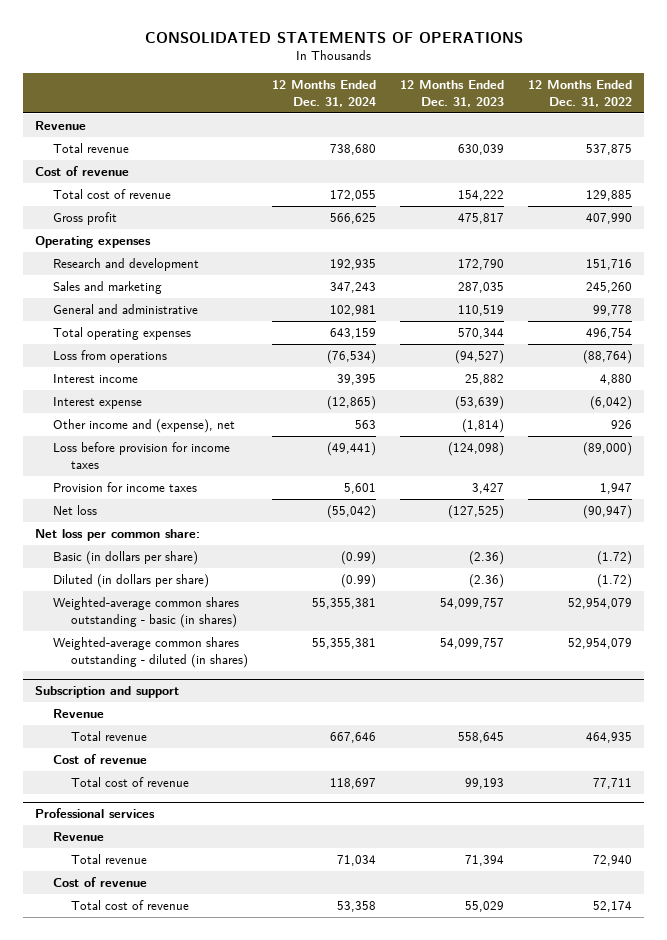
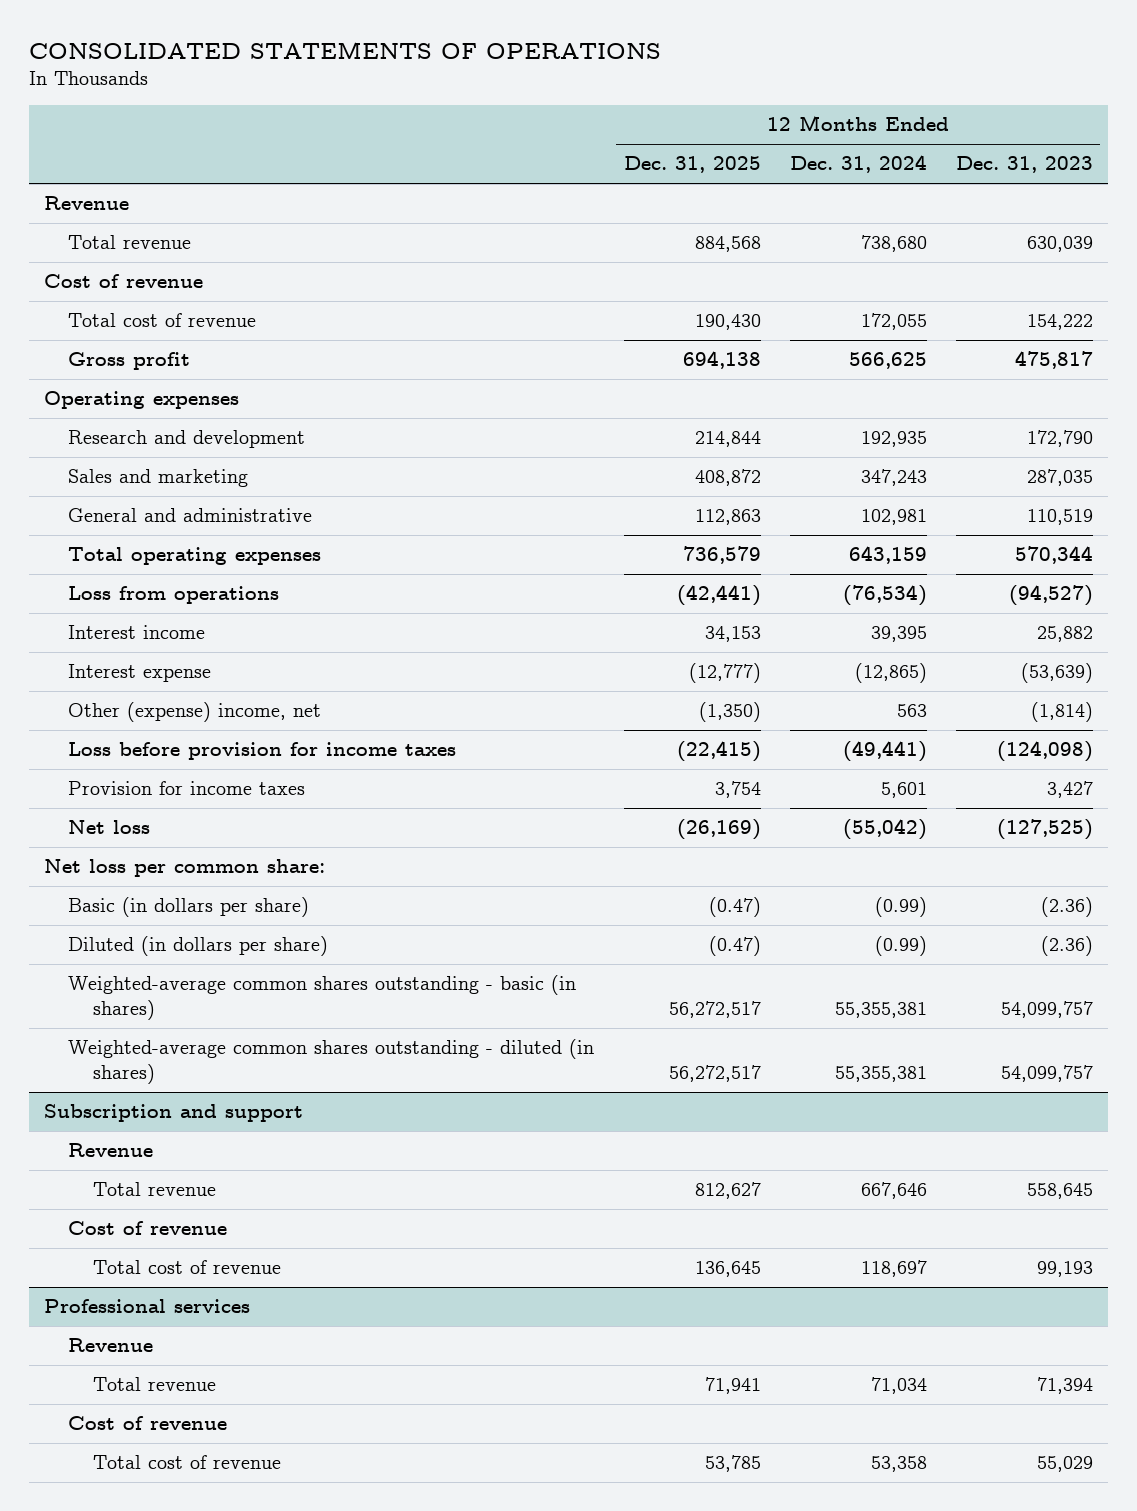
- | 12 Months Ended Dec. 31, 2024 | 12 Months Ended Dec. 31, 2023 | 12 Months Ended Dec. 31, 2022
+ | 12 Months Ended Dec. 31, 2025 | 12 Months Ended Dec. 31, 2024 | 12 Months Ended Dec. 31, 2023
- Other income and (expense), net | 563 | (1,814) | 926
+ Other (expense) income, net | (1,350) | 563 | (1,814)

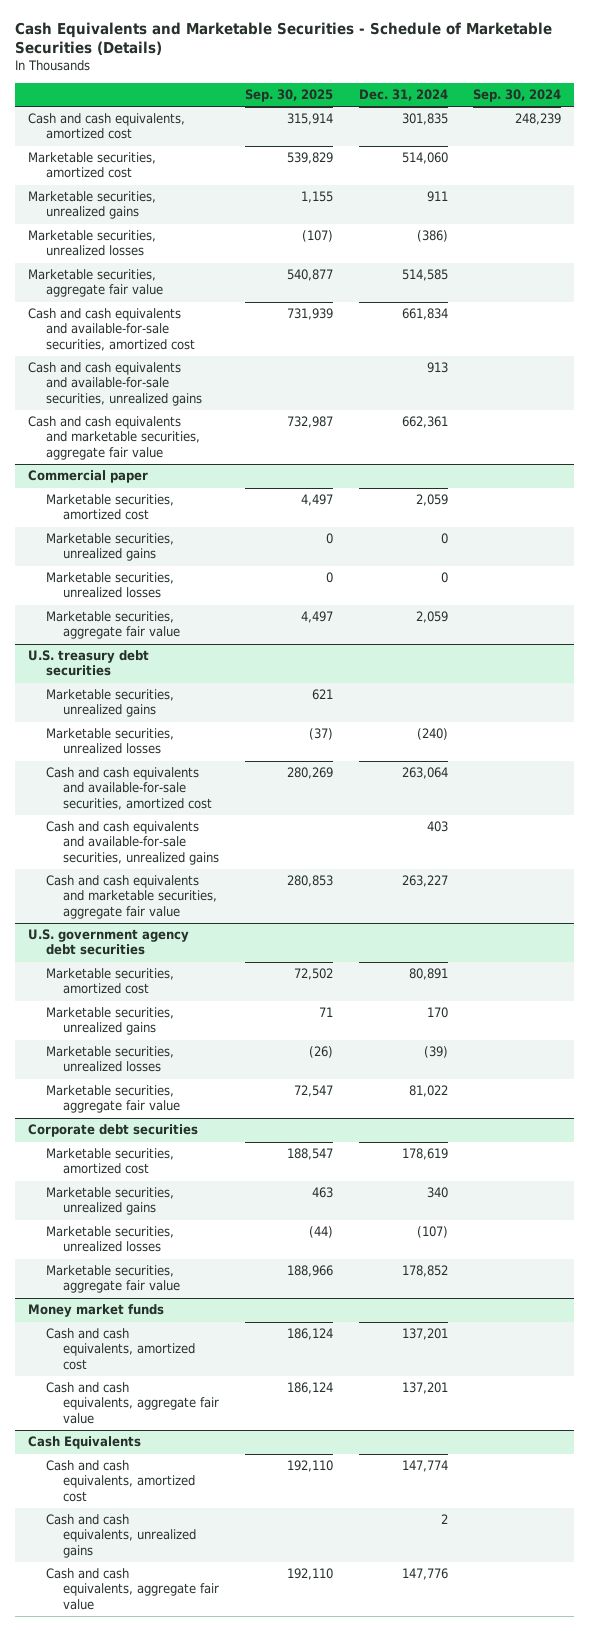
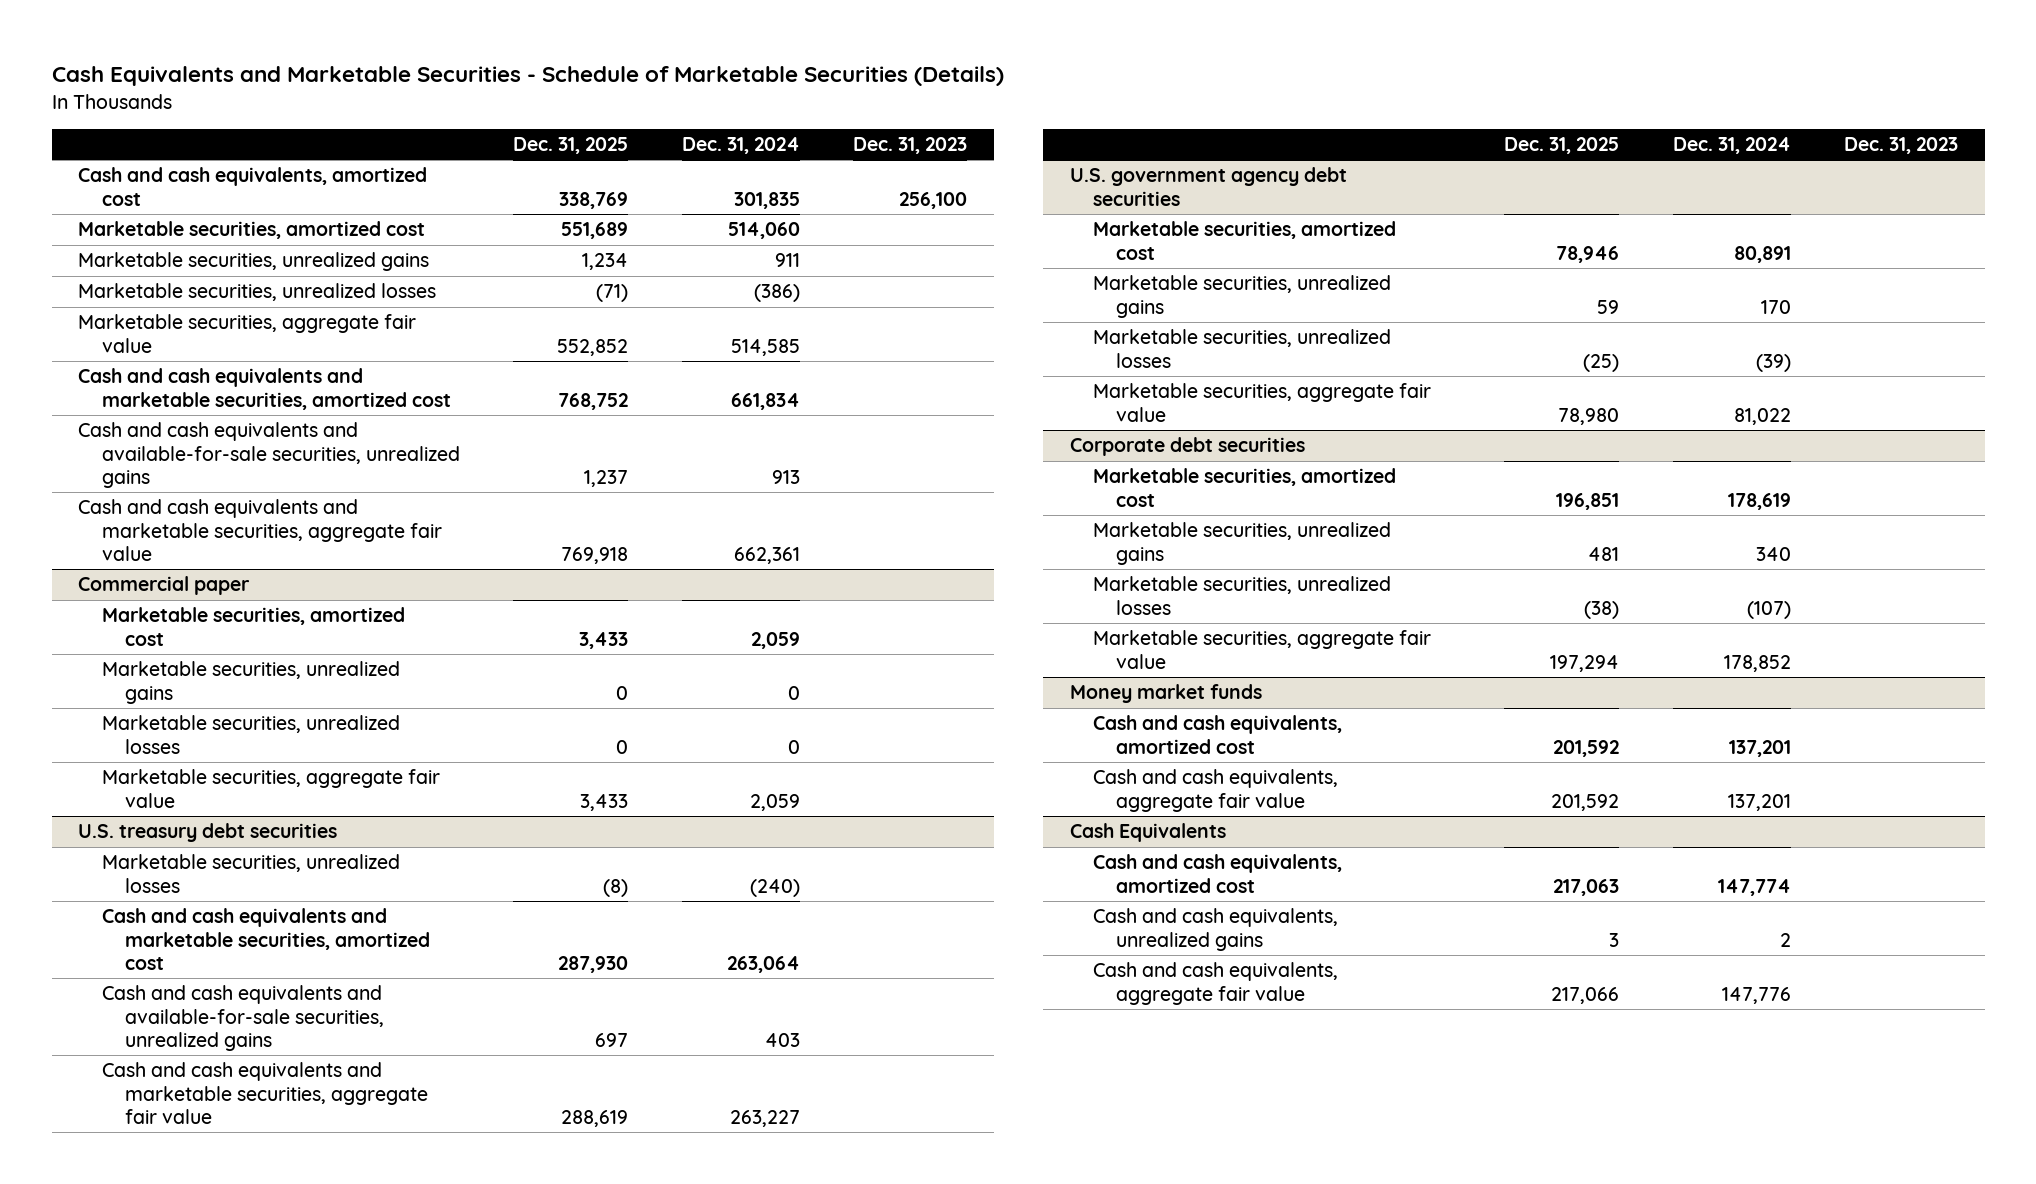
- | Sep. 30, 2025 | Dec. 31, 2024 | Sep. 30, 2024
+ | Dec. 31, 2025 | Dec. 31, 2024 | Dec. 31, 2023
- Cash and cash equivalents and available-for-sale securities, amortized cost | 731,939 | 661,834 |
+ Cash and cash equivalents and marketable securities, amortized cost | 768,752 | 661,834 |
@ U.S. treasury debt securities
- Marketable securities, unrealized gains | 621 | |
- Cash and cash equivalents and available-for-sale securities, amortized cost | 280,269 | 263,064 |
+ Cash and cash equivalents and marketable securities, amortized cost | 287,930 | 263,064 |

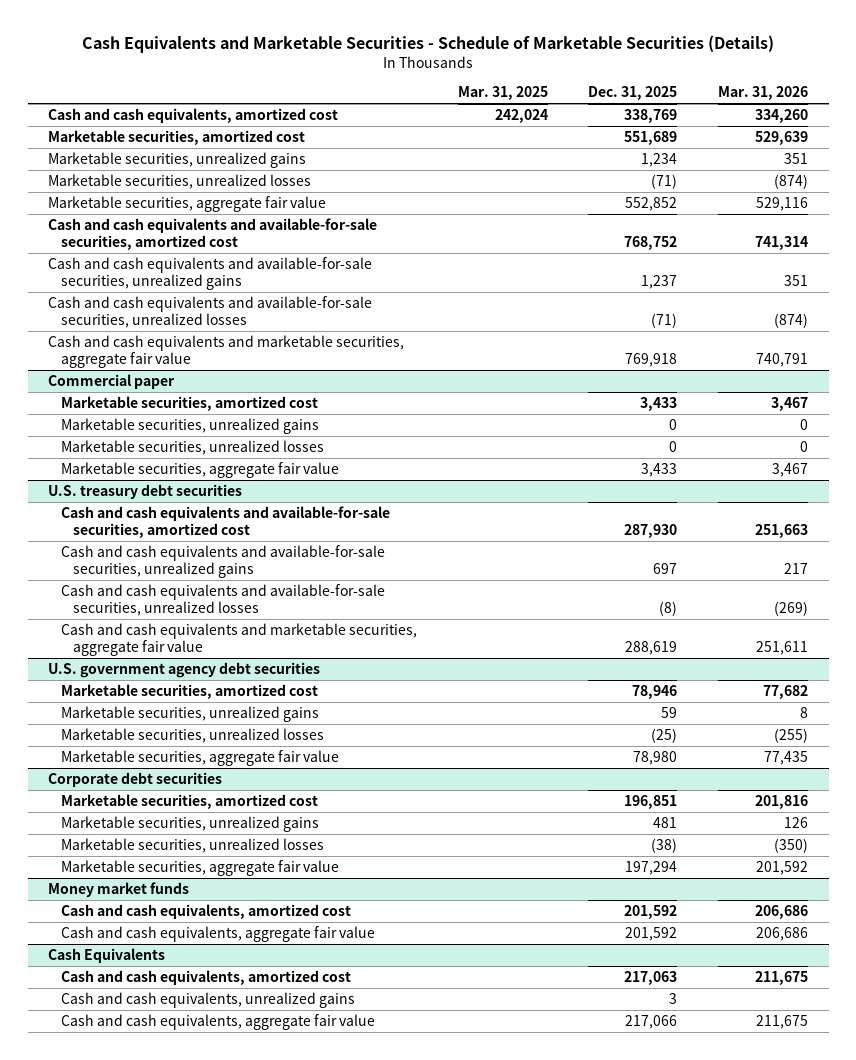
- | Dec. 31, 2025 | Dec. 31, 2024 | Dec. 31, 2023
+ | Mar. 31, 2025 | Dec. 31, 2025 | Mar. 31, 2026
- Cash and cash equivalents and marketable securities, amortized cost | 768,752 | 661,834 |
+ Cash and cash equivalents and available-for-sale securities, amortized cost | | 768,752 | 741,314
+ Cash and cash equivalents and available-for-sale securities, unrealized losses | | (71) | (874)
@ U.S. treasury debt securities
- Marketable securities, unrealized losses | (8) | (240) |
- Cash and cash equivalents and marketable securities, amortized cost | 287,930 | 263,064 |
+ Cash and cash equivalents and available-for-sale securities, amortized cost | | 287,930 | 251,663
+ Cash and cash equivalents and available-for-sale securities, unrealized losses | | (8) | (269)

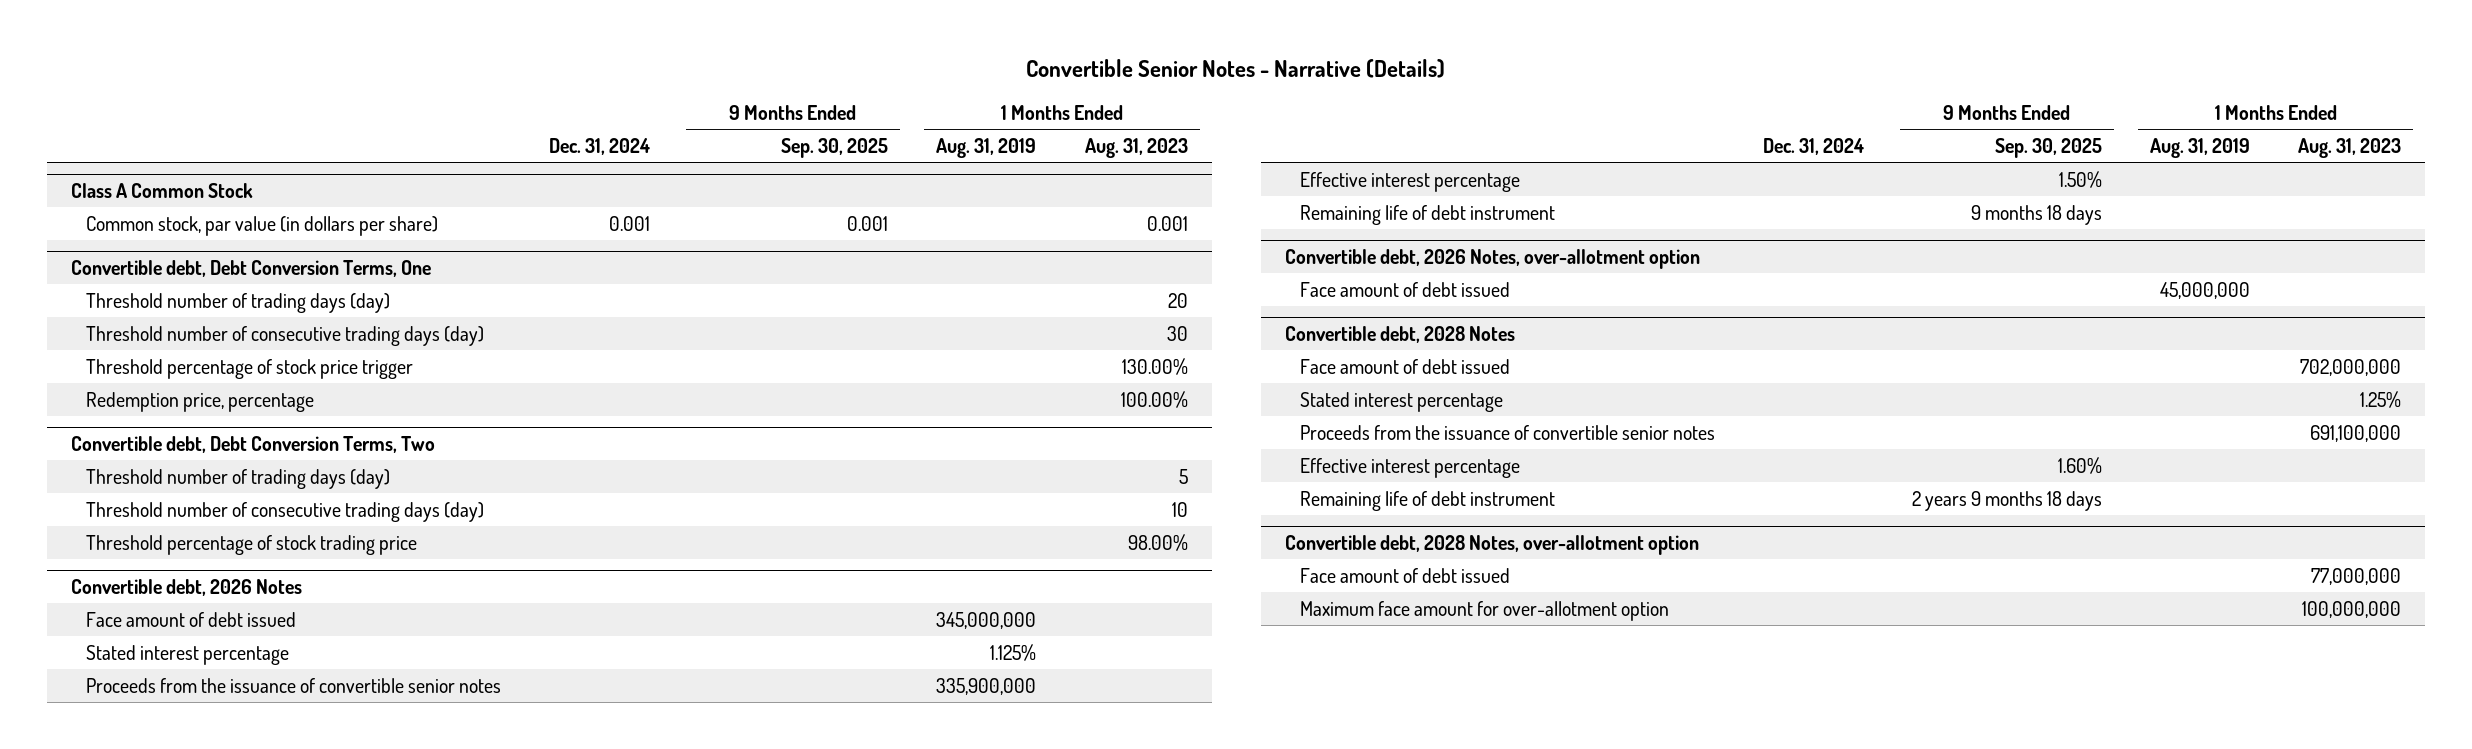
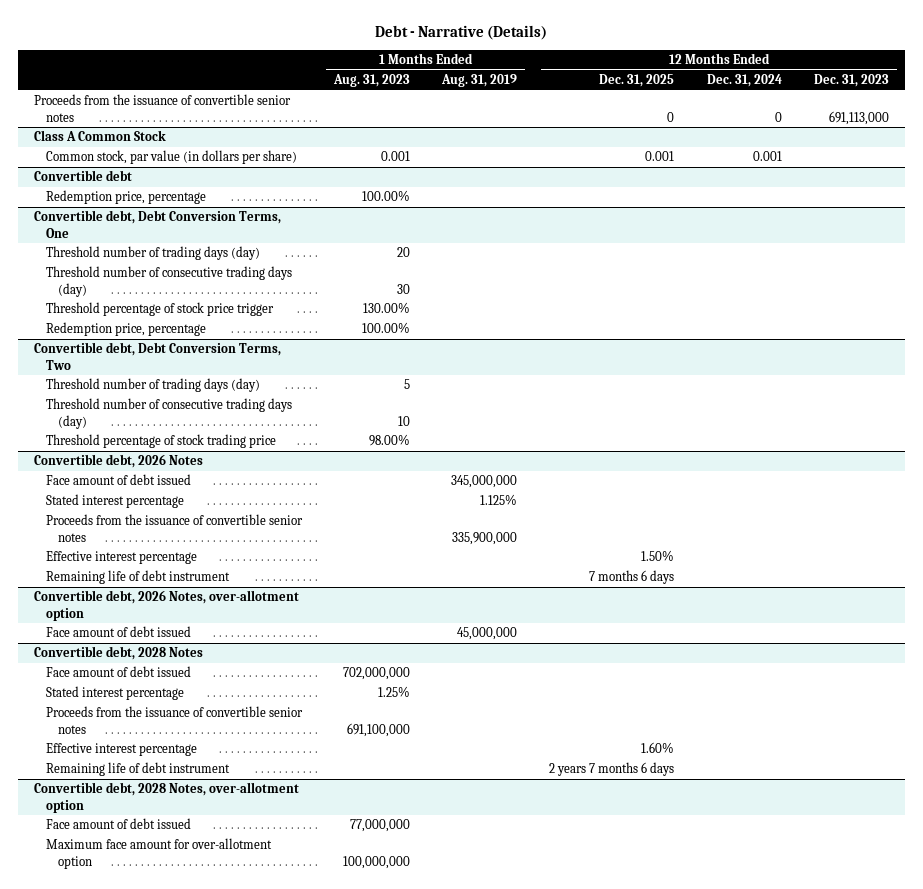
- Convertible Senior Notes - Narrative (Details)
+ Debt - Narrative (Details)
- | Dec. 31, 2024 | 9 Months Ended Sep. 30, 2025 | 1 Months Ended Aug. 31, 2019 | 1 Months Ended Aug. 31, 2023
+ | 1 Months Ended Aug. 31, 2023 | 1 Months Ended Aug. 31, 2019 | 12 Months Ended Dec. 31, 2025 | 12 Months Ended Dec. 31, 2024 | 12 Months Ended Dec. 31, 2023
+ Proceeds from the issuance of convertible senior notes | | | 0 | 0 | 691,113,000
+ Convertible debt
+ Redemption price, percentage | 100.00% | | | |

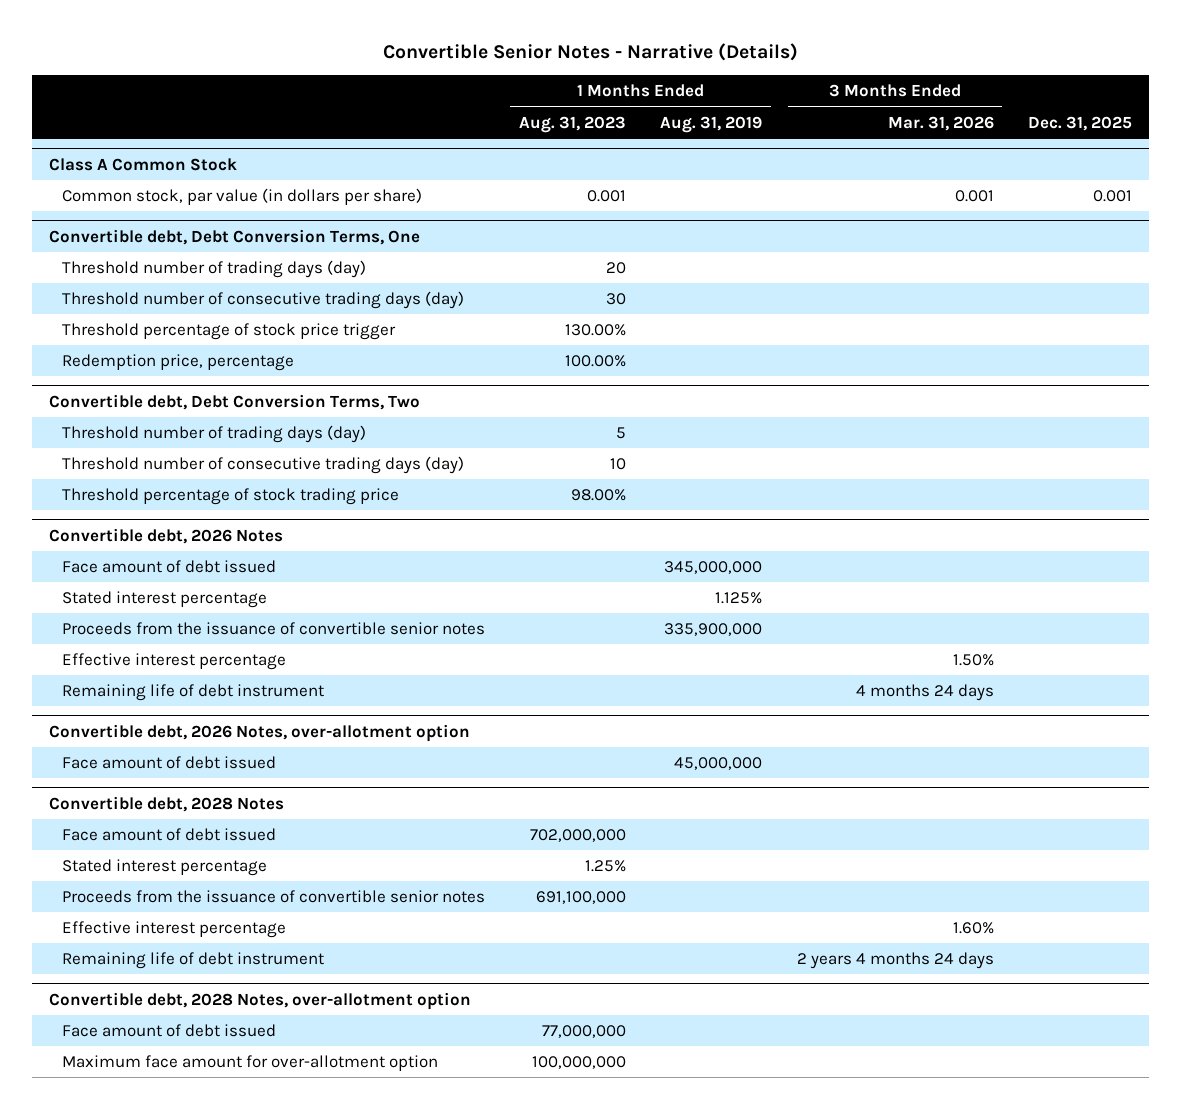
- Debt - Narrative (Details)
+ Convertible Senior Notes - Narrative (Details)
- | 1 Months Ended Aug. 31, 2023 | 1 Months Ended Aug. 31, 2019 | 12 Months Ended Dec. 31, 2025 | 12 Months Ended Dec. 31, 2024 | 12 Months Ended Dec. 31, 2023
+ | 1 Months Ended Aug. 31, 2023 | 1 Months Ended Aug. 31, 2019 | 3 Months Ended Mar. 31, 2026 | Dec. 31, 2025
- Proceeds from the issuance of convertible senior notes | | | 0 | 0 | 691,113,000
- Convertible debt
- Redemption price, percentage | 100.00% | | | |

